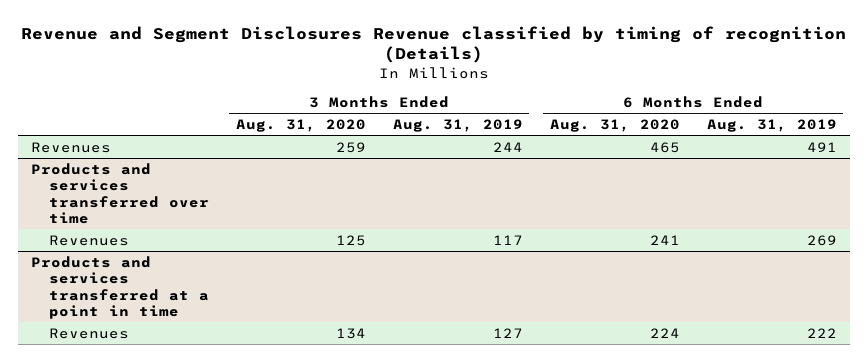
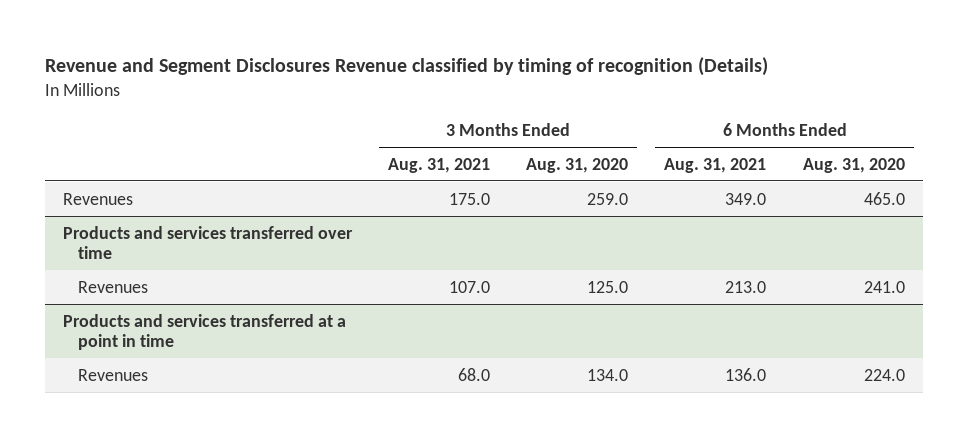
- | 3 Months Ended Aug. 31, 2020 | 3 Months Ended Aug. 31, 2019 | 6 Months Ended Aug. 31, 2020 | 6 Months Ended Aug. 31, 2019
+ | 3 Months Ended Aug. 31, 2021 | 3 Months Ended Aug. 31, 2020 | 6 Months Ended Aug. 31, 2021 | 6 Months Ended Aug. 31, 2020
- Revenues | 259 | 244 | 465 | 491
+ Revenues | 175.0 | 259.0 | 349.0 | 465.0
@ Products and services transferred over time
- Revenues | 125 | 117 | 241 | 269
+ Revenues | 107.0 | 125.0 | 213.0 | 241.0
@ Products and services transferred at a point in time
- Revenues | 134 | 127 | 224 | 222
+ Revenues | 68.0 | 134.0 | 136.0 | 224.0

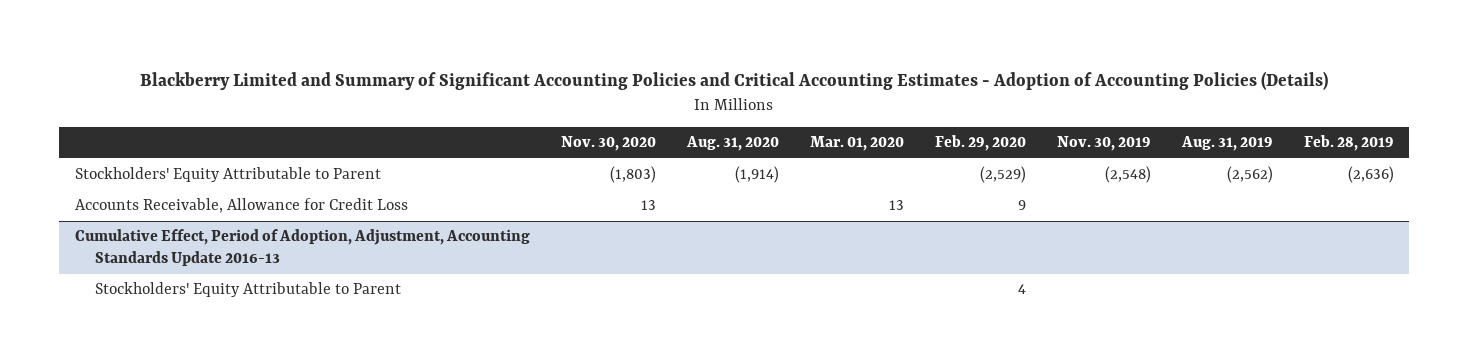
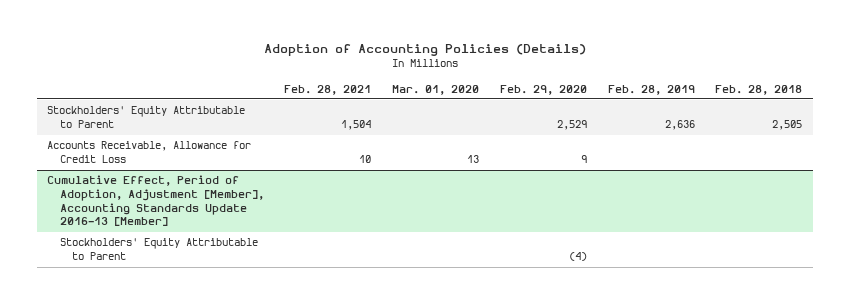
- Blackberry Limited and Summary of Significant Accounting Policies and Critical Accounting Estimates - Adoption of Accounting Policies (Details)
+ Adoption of Accounting Policies (Details)
- | Nov. 30, 2020 | Aug. 31, 2020 | Mar. 01, 2020 | Feb. 29, 2020 | Nov. 30, 2019 | Aug. 31, 2019 | Feb. 28, 2019
+ | Feb. 28, 2021 | Mar. 01, 2020 | Feb. 29, 2020 | Feb. 28, 2019 | Feb. 28, 2018
- Stockholders' Equity Attributable to Parent | (1,803) | (1,914) | | (2,529) | (2,548) | (2,562) | (2,636)
+ Stockholders' Equity Attributable to Parent | 1,504 | | 2,529 | 2,636 | 2,505
- Cumulative Effect, Period of Adoption, Adjustment, Accounting Standards Update 2016-13
- Stockholders' Equity Attributable to Parent | | | | 4 | | |
+ Cumulative Effect, Period of Adoption, Adjustment [Member], Accounting Standards Update 2016-13 [Member]
+ Stockholders' Equity Attributable to Parent | | | (4) | |

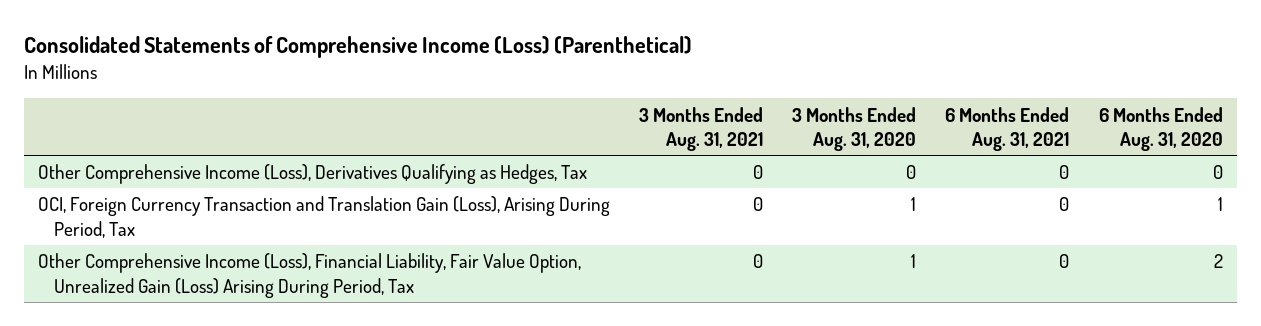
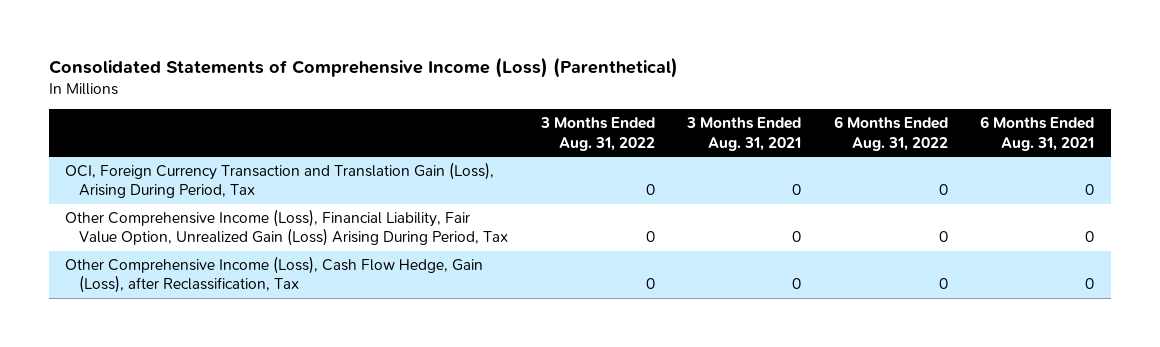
- | 3 Months Ended Aug. 31, 2021 | 3 Months Ended Aug. 31, 2020 | 6 Months Ended Aug. 31, 2021 | 6 Months Ended Aug. 31, 2020
+ | 3 Months Ended Aug. 31, 2022 | 3 Months Ended Aug. 31, 2021 | 6 Months Ended Aug. 31, 2022 | 6 Months Ended Aug. 31, 2021
- Other Comprehensive Income (Loss), Derivatives Qualifying as Hedges, Tax | 0 | 0 | 0 | 0
+ Other Comprehensive Income (Loss), Cash Flow Hedge, Gain (Loss), after Reclassification, Tax | 0 | 0 | 0 | 0

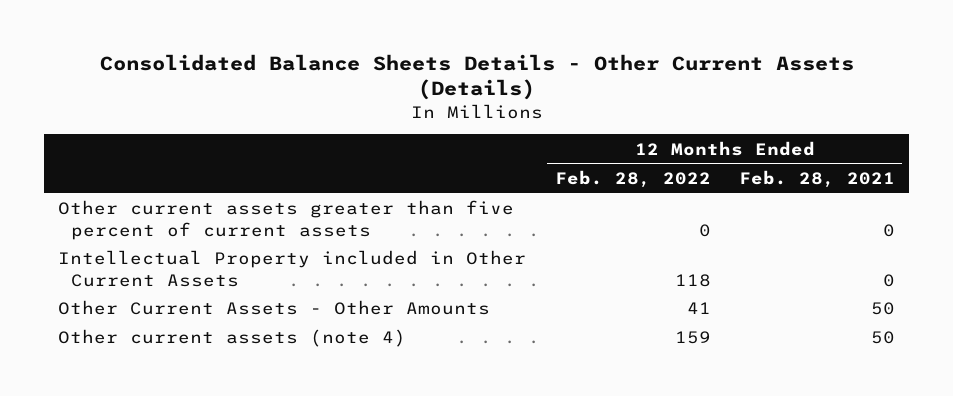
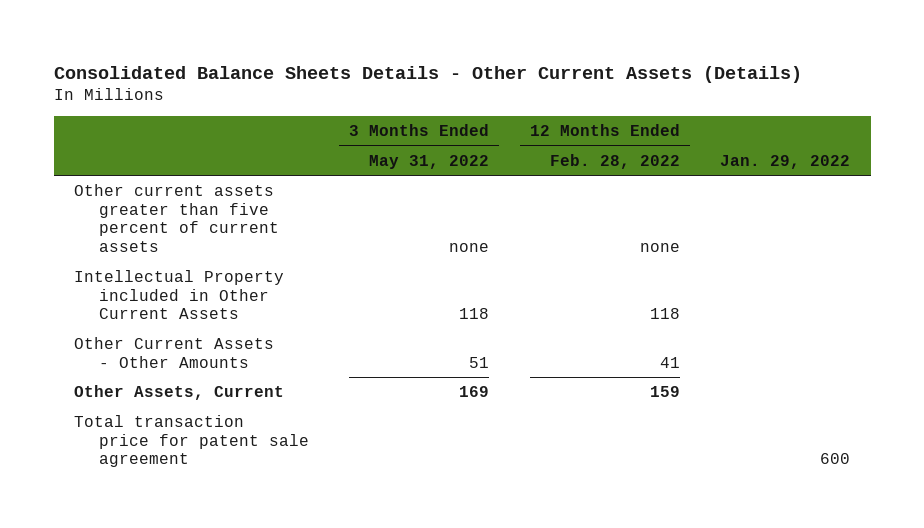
- | 12 Months Ended Feb. 28, 2022 | 12 Months Ended Feb. 28, 2021
+ | 3 Months Ended May 31, 2022 | 12 Months Ended Feb. 28, 2022 | Jan. 29, 2022
- Other current assets greater than five percent of current assets | 0 | 0
+ Other current assets greater than five percent of current assets | none | none |
- Other current assets (note 4) | 159 | 50
+ Other Assets, Current | 169 | 159 |
+ Total transaction price for patent sale agreement | | | 600

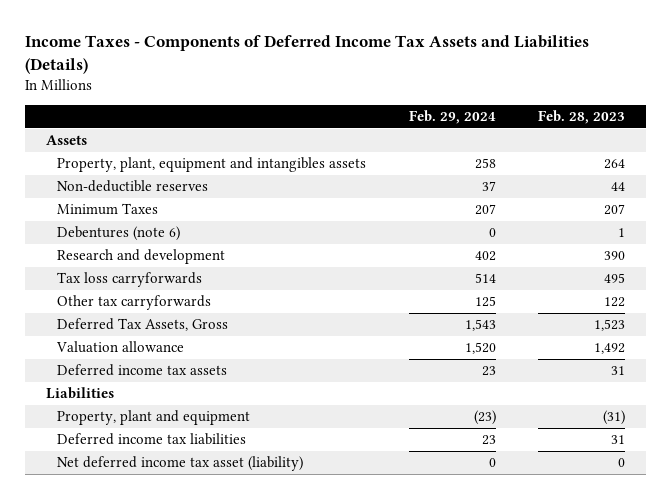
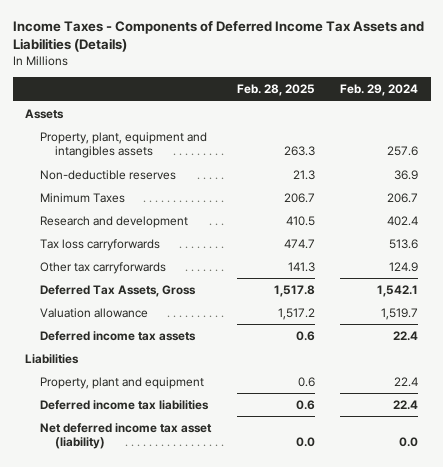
- | Feb. 29, 2024 | Feb. 28, 2023
+ | Feb. 28, 2025 | Feb. 29, 2024
- Property, plant, equipment and intangibles assets | 258 | 264
- Non-deductible reserves | 37 | 44
- Minimum Taxes | 207 | 207
- Debentures (note 6) | 0 | 1
- Research and development | 402 | 390
- Tax loss carryforwards | 514 | 495
- Other tax carryforwards | 125 | 122
- Deferred Tax Assets, Gross | 1,543 | 1,523
- Valuation allowance | 1,520 | 1,492
- Deferred income tax assets | 23 | 31
+ Property, plant, equipment and intangibles assets | 263.3 | 257.6
+ Non-deductible reserves | 21.3 | 36.9
+ Minimum Taxes | 206.7 | 206.7
+ Research and development | 410.5 | 402.4
+ Tax loss carryforwards | 474.7 | 513.6
+ Other tax carryforwards | 141.3 | 124.9
+ Deferred Tax Assets, Gross | 1,517.8 | 1,542.1
+ Valuation allowance | 1,517.2 | 1,519.7
+ Deferred income tax assets | 0.6 | 22.4
- Property, plant and equipment | (23) | (31)
- Deferred income tax liabilities | 23 | 31
- Net deferred income tax asset (liability) | 0 | 0
+ Property, plant and equipment | 0.6 | 22.4
+ Deferred income tax liabilities | 0.6 | 22.4
+ Net deferred income tax asset (liability) | 0.0 | 0.0

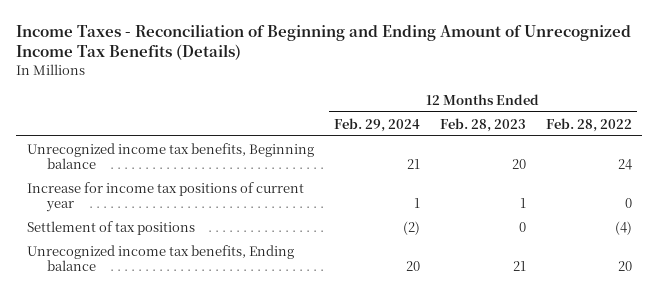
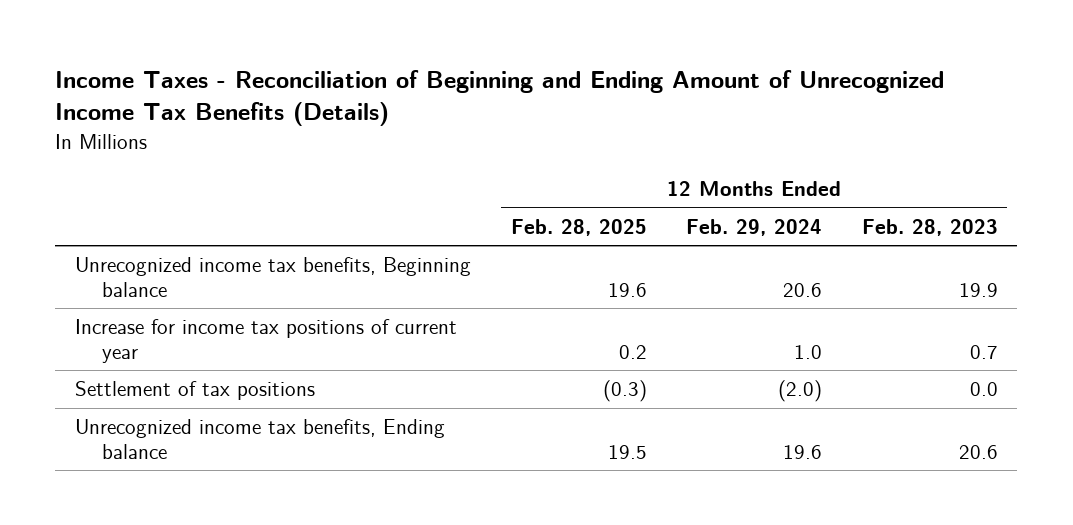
- | 12 Months Ended Feb. 29, 2024 | 12 Months Ended Feb. 28, 2023 | 12 Months Ended Feb. 28, 2022
+ | 12 Months Ended Feb. 28, 2025 | 12 Months Ended Feb. 29, 2024 | 12 Months Ended Feb. 28, 2023
- Unrecognized income tax benefits, Beginning balance | 21 | 20 | 24
- Increase for income tax positions of current year | 1 | 1 | 0
- Settlement of tax positions | (2) | 0 | (4)
- Unrecognized income tax benefits, Ending balance | 20 | 21 | 20
+ Unrecognized income tax benefits, Beginning balance | 19.6 | 20.6 | 19.9
+ Increase for income tax positions of current year | 0.2 | 1.0 | 0.7
+ Settlement of tax positions | (0.3) | (2.0) | 0.0
+ Unrecognized income tax benefits, Ending balance | 19.5 | 19.6 | 20.6

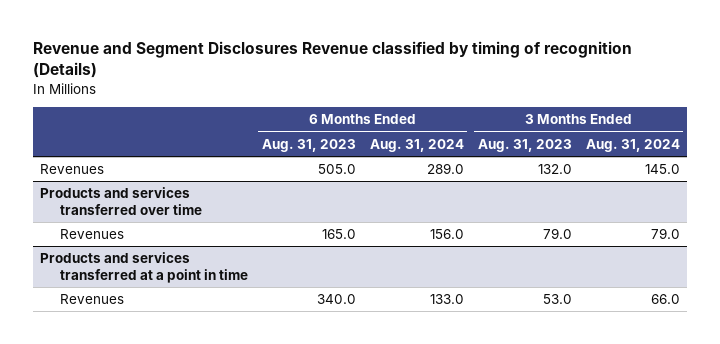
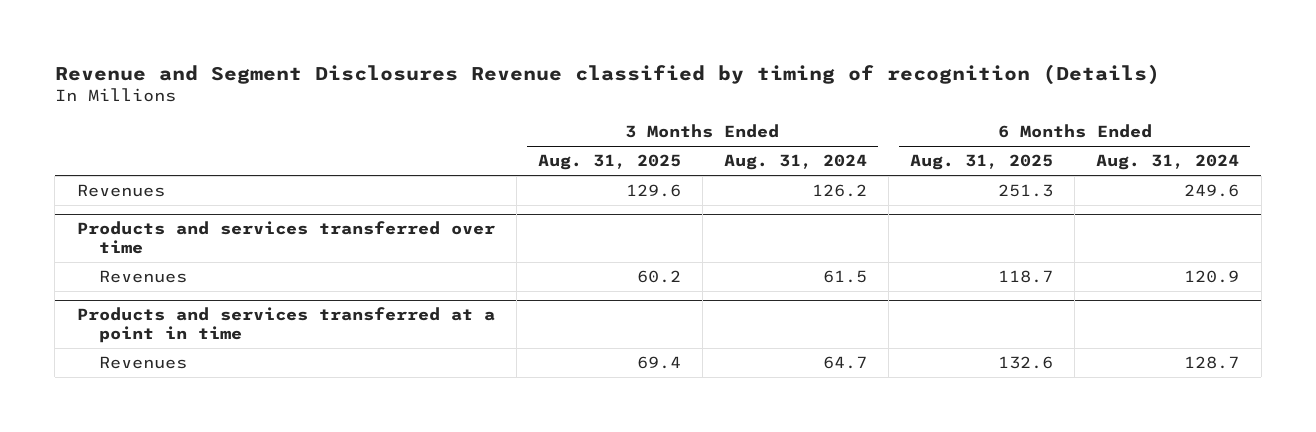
- | 6 Months Ended Aug. 31, 2023 | 6 Months Ended Aug. 31, 2024 | 3 Months Ended Aug. 31, 2023 | 3 Months Ended Aug. 31, 2024
+ | 3 Months Ended Aug. 31, 2025 | 3 Months Ended Aug. 31, 2024 | 6 Months Ended Aug. 31, 2025 | 6 Months Ended Aug. 31, 2024
- Revenues | 505.0 | 289.0 | 132.0 | 145.0
+ Revenues | 129.6 | 126.2 | 251.3 | 249.6
@ Products and services transferred over time
- Revenues | 165.0 | 156.0 | 79.0 | 79.0
+ Revenues | 60.2 | 61.5 | 118.7 | 120.9
@ Products and services transferred at a point in time
- Revenues | 340.0 | 133.0 | 53.0 | 66.0
+ Revenues | 69.4 | 64.7 | 132.6 | 128.7

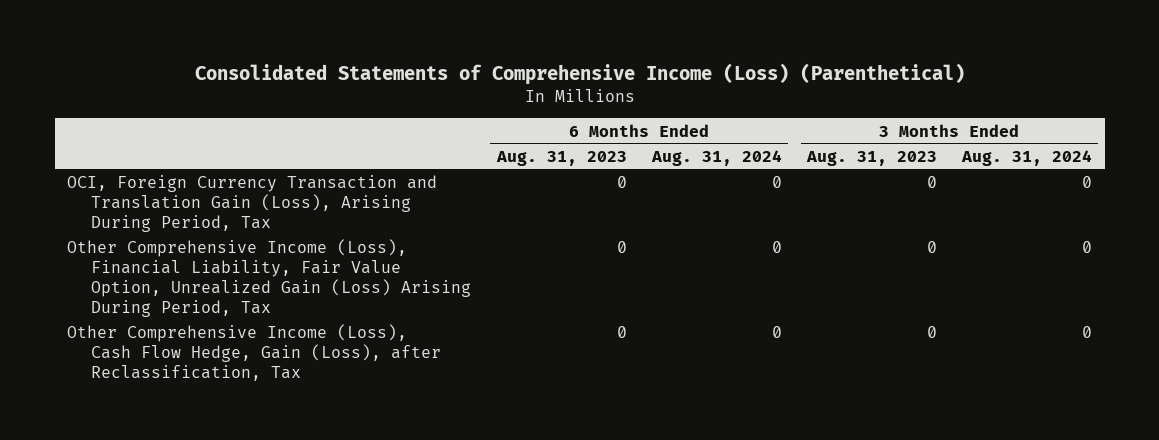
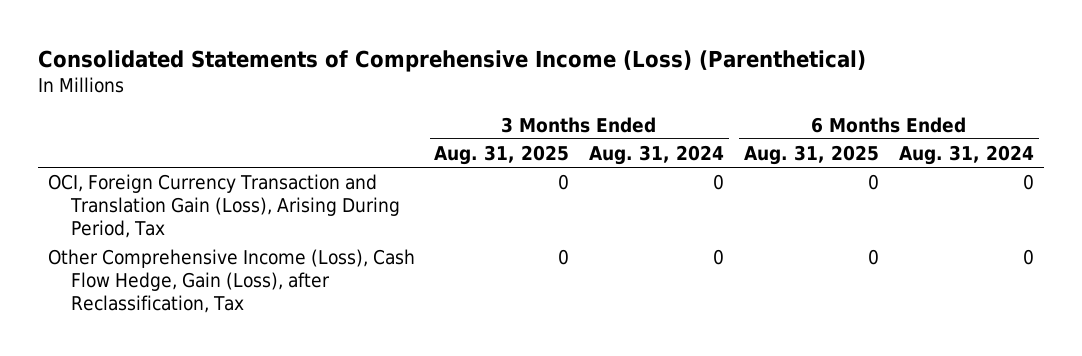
- | 6 Months Ended Aug. 31, 2023 | 6 Months Ended Aug. 31, 2024 | 3 Months Ended Aug. 31, 2023 | 3 Months Ended Aug. 31, 2024
+ | 3 Months Ended Aug. 31, 2025 | 3 Months Ended Aug. 31, 2024 | 6 Months Ended Aug. 31, 2025 | 6 Months Ended Aug. 31, 2024
- Other Comprehensive Income (Loss), Financial Liability, Fair Value Option, Unrealized Gain (Loss) Arising During Period, Tax | 0 | 0 | 0 | 0

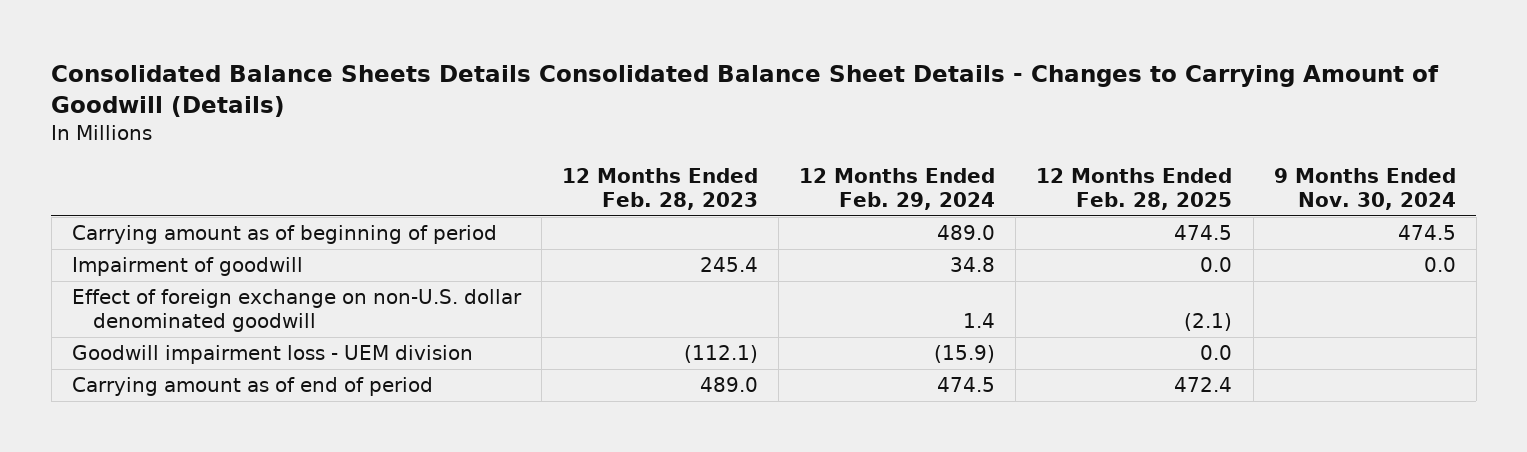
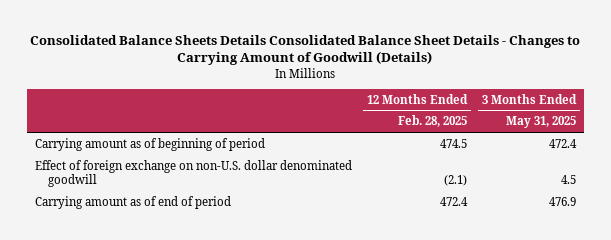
- | 12 Months Ended Feb. 28, 2023 | 12 Months Ended Feb. 29, 2024 | 12 Months Ended Feb. 28, 2025 | 9 Months Ended Nov. 30, 2024
+ | 12 Months Ended Feb. 28, 2025 | 3 Months Ended May 31, 2025
- Impairment of goodwill | 245.4 | 34.8 | 0.0 | 0.0
- Goodwill impairment loss - UEM division | (112.1) | (15.9) | 0.0 |

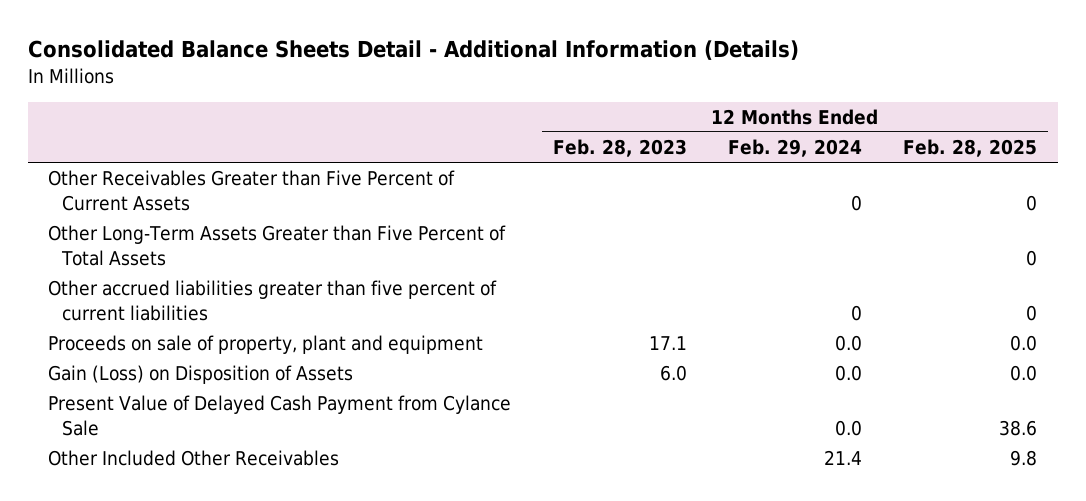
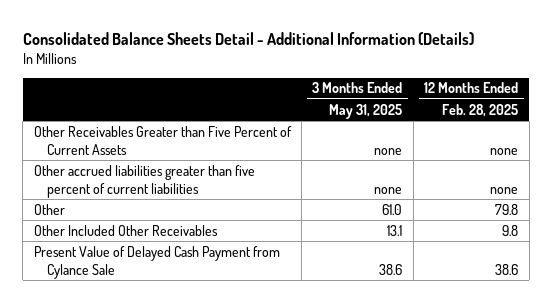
- | 12 Months Ended Feb. 28, 2023 | 12 Months Ended Feb. 29, 2024 | 12 Months Ended Feb. 28, 2025
+ | 3 Months Ended May 31, 2025 | 12 Months Ended Feb. 28, 2025
- Other Receivables Greater than Five Percent of Current Assets | | 0 | 0
- Other Long-Term Assets Greater than Five Percent of Total Assets | | | 0
- Other accrued liabilities greater than five percent of current liabilities | | 0 | 0
- Proceeds on sale of property, plant and equipment | 17.1 | 0.0 | 0.0
- Gain (Loss) on Disposition of Assets | 6.0 | 0.0 | 0.0
+ Other Receivables Greater than Five Percent of Current Assets | none | none
+ Other accrued liabilities greater than five percent of current liabilities | none | none
+ Other | 61.0 | 79.8
moved down: Present Value of Delayed Cash Payment from Cylance Sale | 38.6 | 38.6

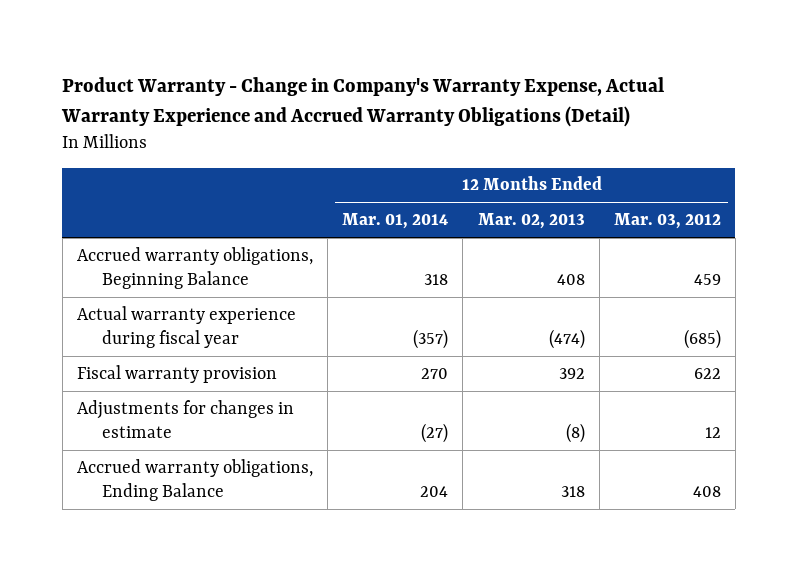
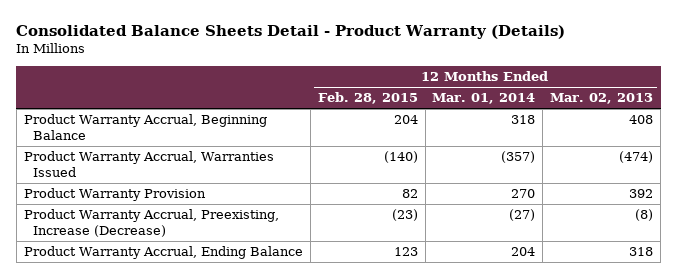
- Product Warranty - Change in Company's Warranty Expense, Actual Warranty Experience and Accrued Warranty Obligations (Detail)
+ Consolidated Balance Sheets Detail - Product Warranty (Details)
- | 12 Months Ended Mar. 01, 2014 | 12 Months Ended Mar. 02, 2013 | 12 Months Ended Mar. 03, 2012
+ | 12 Months Ended Feb. 28, 2015 | 12 Months Ended Mar. 01, 2014 | 12 Months Ended Mar. 02, 2013
- Accrued warranty obligations, Beginning Balance | 318 | 408 | 459
- Actual warranty experience during fiscal year | (357) | (474) | (685)
- Fiscal warranty provision | 270 | 392 | 622
- Adjustments for changes in estimate | (27) | (8) | 12
- Accrued warranty obligations, Ending Balance | 204 | 318 | 408
+ Product Warranty Accrual, Beginning Balance | 204 | 318 | 408
+ Product Warranty Accrual, Warranties Issued | (140) | (357) | (474)
+ Product Warranty Provision | 82 | 270 | 392
+ Product Warranty Accrual, Preexisting, Increase (Decrease) | (23) | (27) | (8)
+ Product Warranty Accrual, Ending Balance | 123 | 204 | 318

